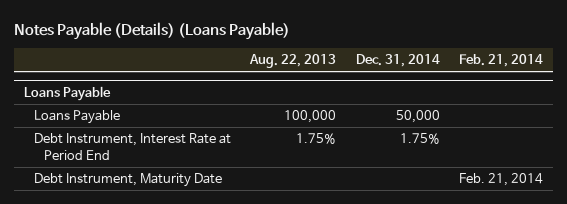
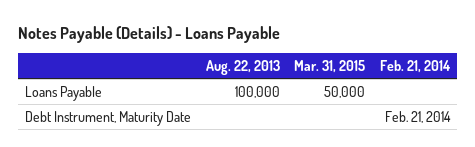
- Notes Payable (Details) (Loans Payable)
+ Notes Payable (Details) - Loans Payable
- | Aug. 22, 2013 | Dec. 31, 2014 | Feb. 21, 2014
+ | Aug. 22, 2013 | Mar. 31, 2015 | Feb. 21, 2014
- Loans Payable
- Debt Instrument, Interest Rate at Period End | 1.75% | 1.75% |

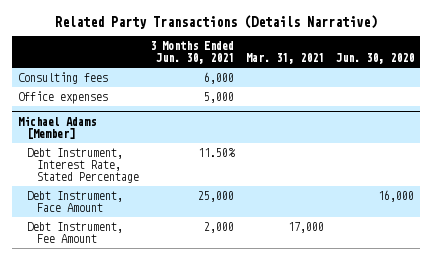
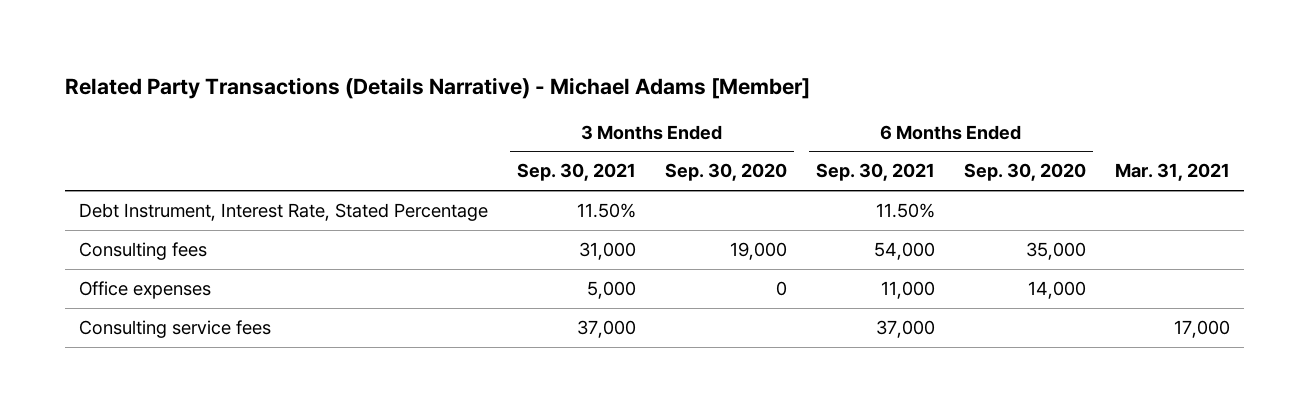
- Related Party Transactions (Details Narrative)
+ Related Party Transactions (Details Narrative) - Michael Adams [Member]
- | 3 Months Ended Jun. 30, 2021 | Mar. 31, 2021 | Jun. 30, 2020
+ | 3 Months Ended Sep. 30, 2021 | 3 Months Ended Sep. 30, 2020 | 6 Months Ended Sep. 30, 2021 | 6 Months Ended Sep. 30, 2020 | Mar. 31, 2021
+ Debt Instrument, Interest Rate, Stated Percentage | 11.50% | | 11.50% | |
- Michael Adams [Member]
- Debt Instrument, Interest Rate, Stated Percentage | 11.50% | |
- Debt Instrument, Face Amount | 25,000 | | 16,000
- Debt Instrument, Fee Amount | 2,000 | 17,000 |
+ Consulting service fees | 37,000 | | 37,000 | | 17,000

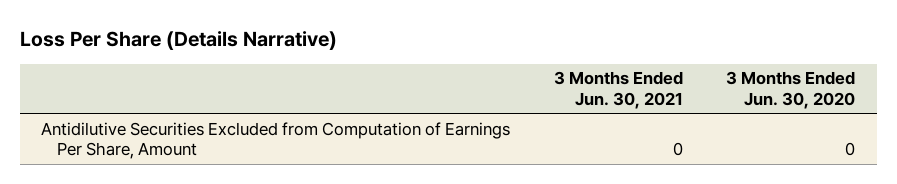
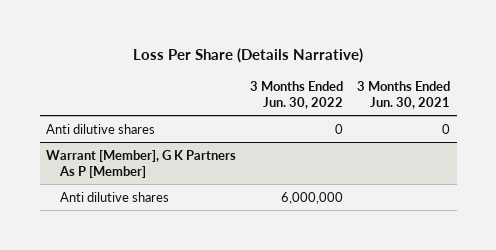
- | 3 Months Ended Jun. 30, 2021 | 3 Months Ended Jun. 30, 2020
+ | 3 Months Ended Jun. 30, 2022 | 3 Months Ended Jun. 30, 2021
- Antidilutive Securities Excluded from Computation of Earnings Per Share, Amount | 0 | 0
+ Anti dilutive shares | 0 | 0
+ Warrant [Member], G K Partners As P [Member]
+ Anti dilutive shares | 6,000,000 |

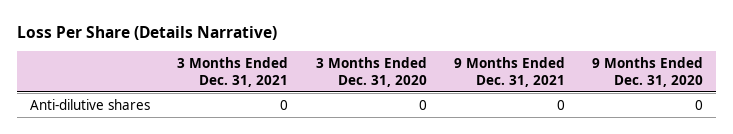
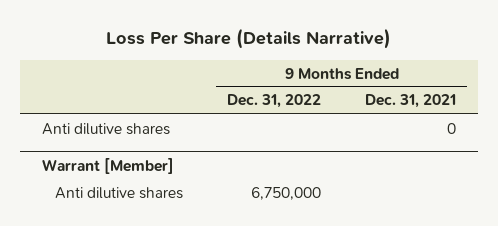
- | 3 Months Ended Dec. 31, 2021 | 3 Months Ended Dec. 31, 2020 | 9 Months Ended Dec. 31, 2021 | 9 Months Ended Dec. 31, 2020
+ | 9 Months Ended Dec. 31, 2022 | 9 Months Ended Dec. 31, 2021
- Anti-dilutive shares | 0 | 0 | 0 | 0
+ Anti dilutive shares | | 0
+ Warrant [Member]
+ Anti dilutive shares | 6,750,000 |

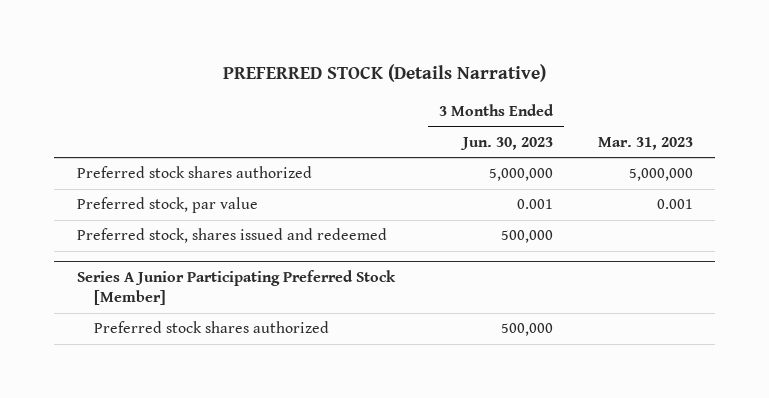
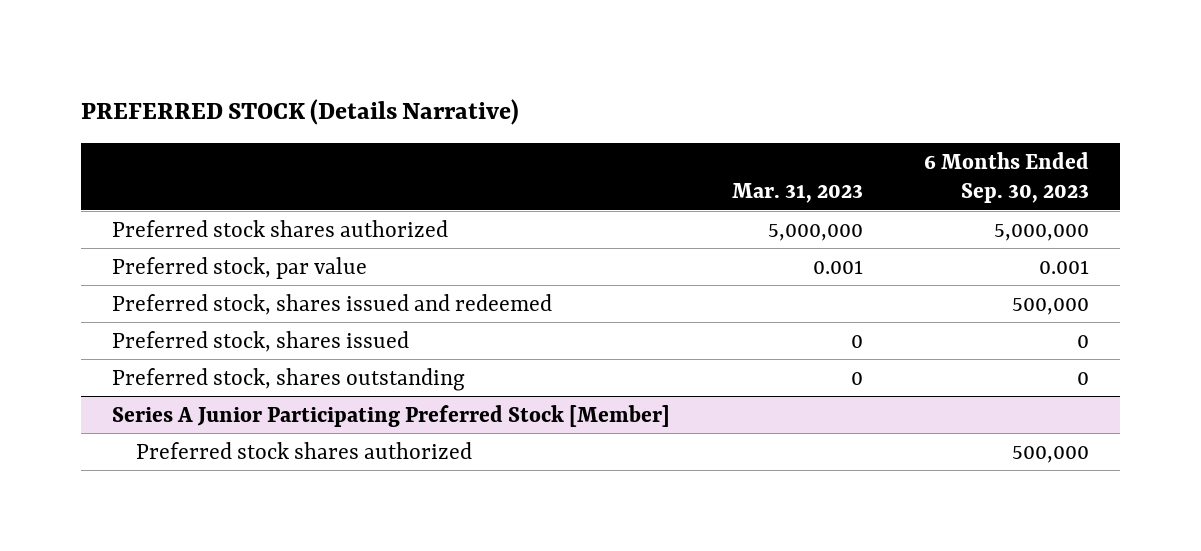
- | 3 Months Ended Jun. 30, 2023 | Mar. 31, 2023
+ | Mar. 31, 2023 | 6 Months Ended Sep. 30, 2023
+ Preferred stock, shares issued | 0 | 0
+ Preferred stock, shares outstanding | 0 | 0

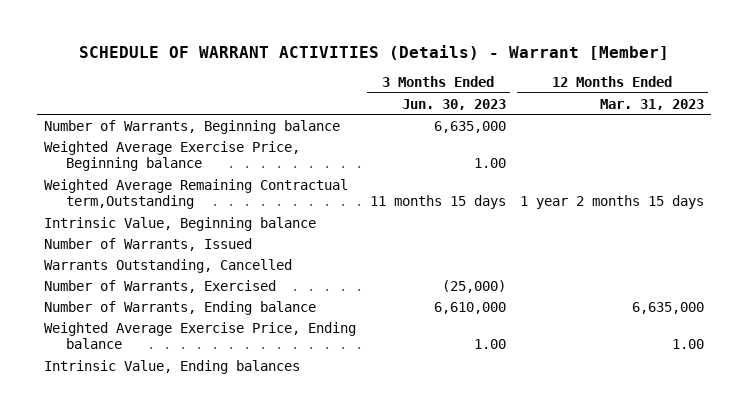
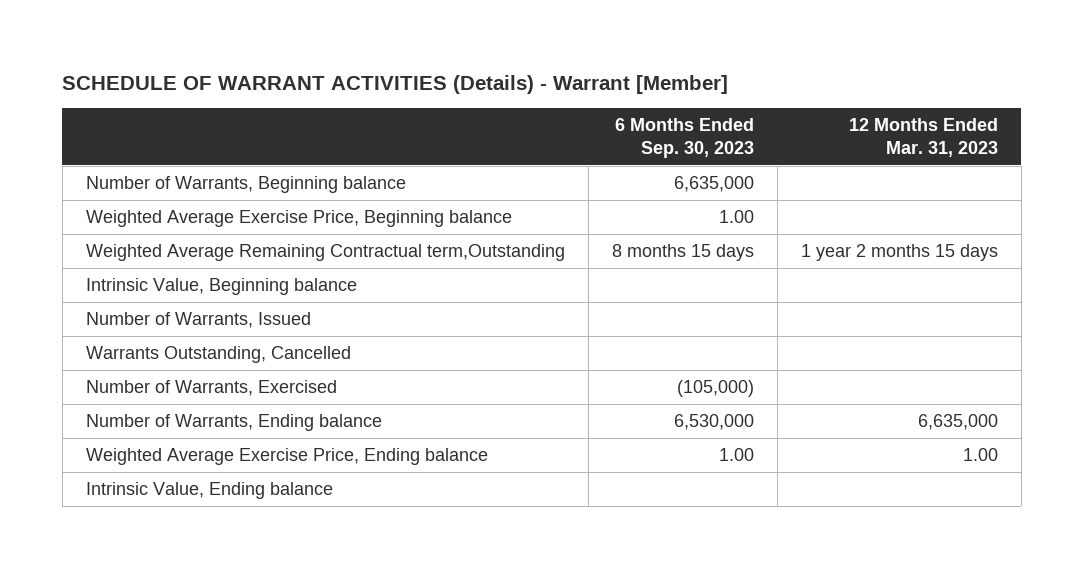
- | 3 Months Ended Jun. 30, 2023 | 12 Months Ended Mar. 31, 2023
+ | 6 Months Ended Sep. 30, 2023 | 12 Months Ended Mar. 31, 2023
- Intrinsic Value, Ending balances
+ Intrinsic Value, Ending balance

